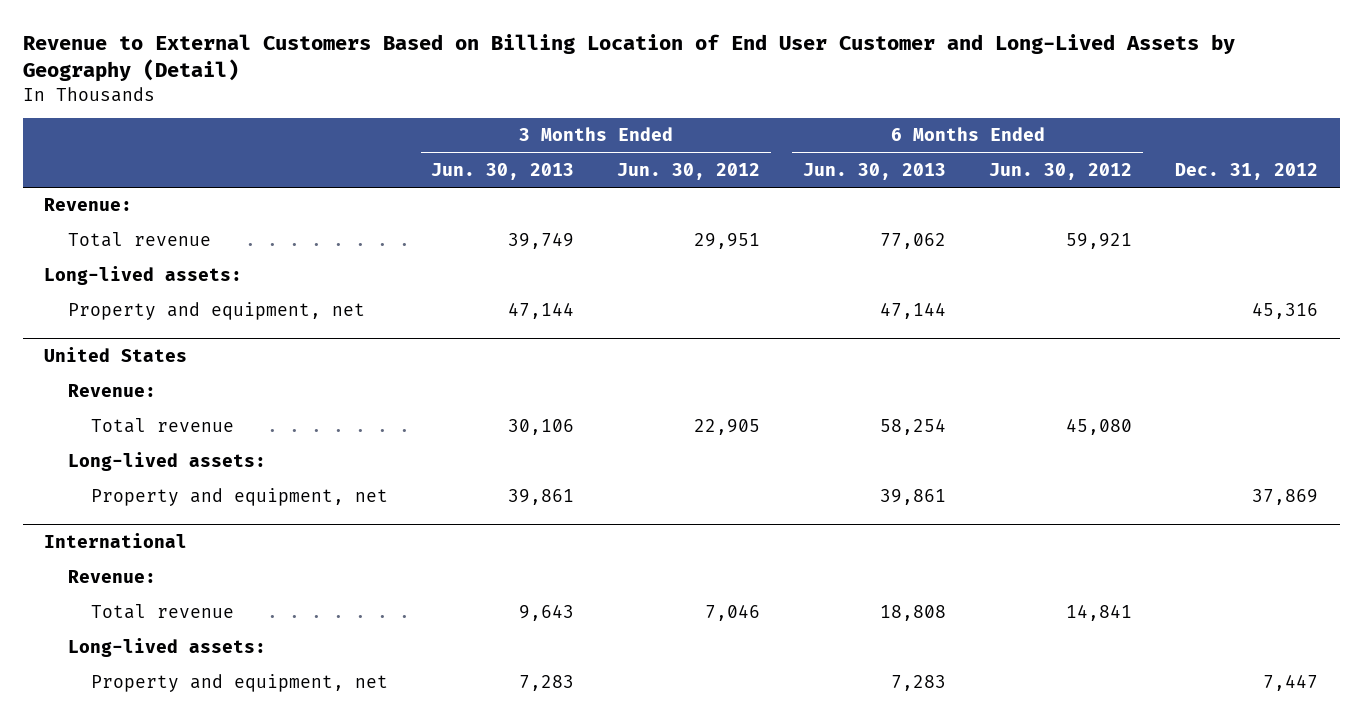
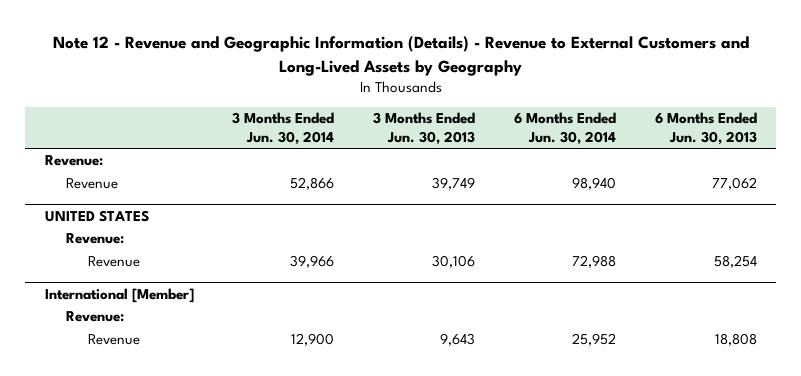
- Revenue to External Customers Based on Billing Location of End User Customer and Long-Lived Assets by Geography (Detail)
+ Note 12 - Revenue and Geographic Information (Details) - Revenue to External Customers and Long-Lived Assets by Geography
- | 3 Months Ended Jun. 30, 2013 | 3 Months Ended Jun. 30, 2012 | 6 Months Ended Jun. 30, 2013 | 6 Months Ended Jun. 30, 2012 | Dec. 31, 2012
+ | 3 Months Ended Jun. 30, 2014 | 3 Months Ended Jun. 30, 2013 | 6 Months Ended Jun. 30, 2014 | 6 Months Ended Jun. 30, 2013
- Total revenue | 39,749 | 29,951 | 77,062 | 59,921 |
- Long-lived assets:
- Property and equipment, net | 47,144 | | 47,144 | | 45,316
- United States
+ Revenue | 52,866 | 39,749 | 98,940 | 77,062
+ UNITED STATES
- Total revenue | 30,106 | 22,905 | 58,254 | 45,080 |
- Long-lived assets:
- Property and equipment, net | 39,861 | | 39,861 | | 37,869
- International
+ Revenue | 39,966 | 30,106 | 72,988 | 58,254
+ International [Member]
- Total revenue | 9,643 | 7,046 | 18,808 | 14,841 |
- Long-lived assets:
- Property and equipment, net | 7,283 | | 7,283 | | 7,447
+ Revenue | 12,900 | 9,643 | 25,952 | 18,808

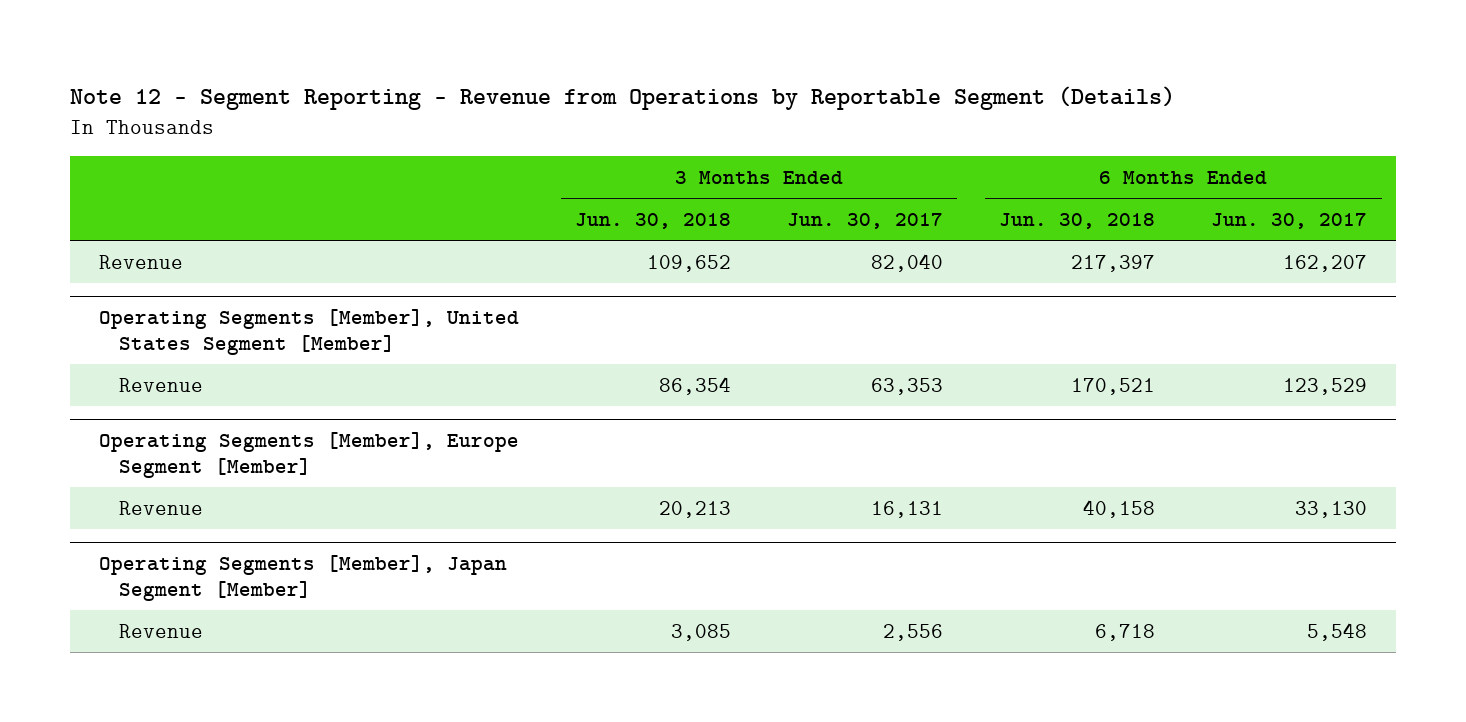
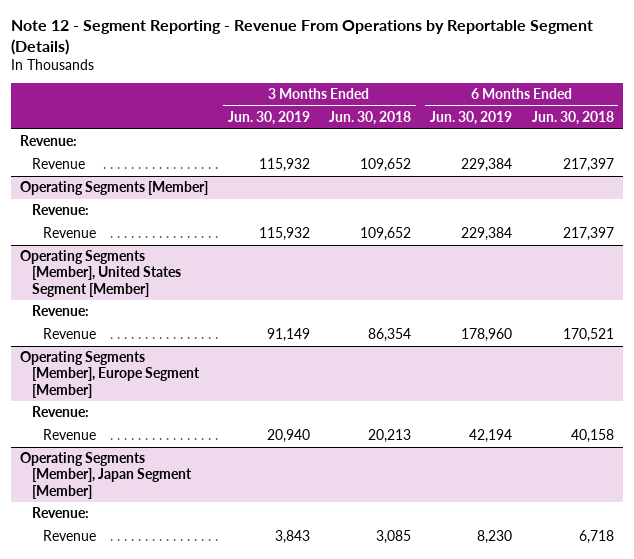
- Note 12 - Segment Reporting - Revenue from Operations by Reportable Segment (Details)
+ Note 12 - Segment Reporting - Revenue From Operations by Reportable Segment (Details)
- | 3 Months Ended Jun. 30, 2018 | 3 Months Ended Jun. 30, 2017 | 6 Months Ended Jun. 30, 2018 | 6 Months Ended Jun. 30, 2017
+ | 3 Months Ended Jun. 30, 2019 | 3 Months Ended Jun. 30, 2018 | 6 Months Ended Jun. 30, 2019 | 6 Months Ended Jun. 30, 2018
+ Revenue:
+ Operating Segments [Member]
+ Revenue:
+ Revenue | 115,932 | 109,652 | 229,384 | 217,397
@ Operating Segments [Member], United States Segment [Member]
+ Revenue:
@ Operating Segments [Member], Europe Segment [Member]
+ Revenue:
@ Operating Segments [Member], Japan Segment [Member]
+ Revenue:

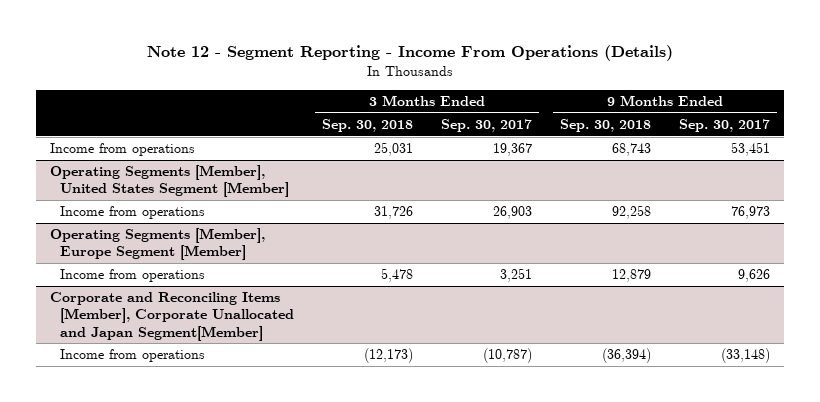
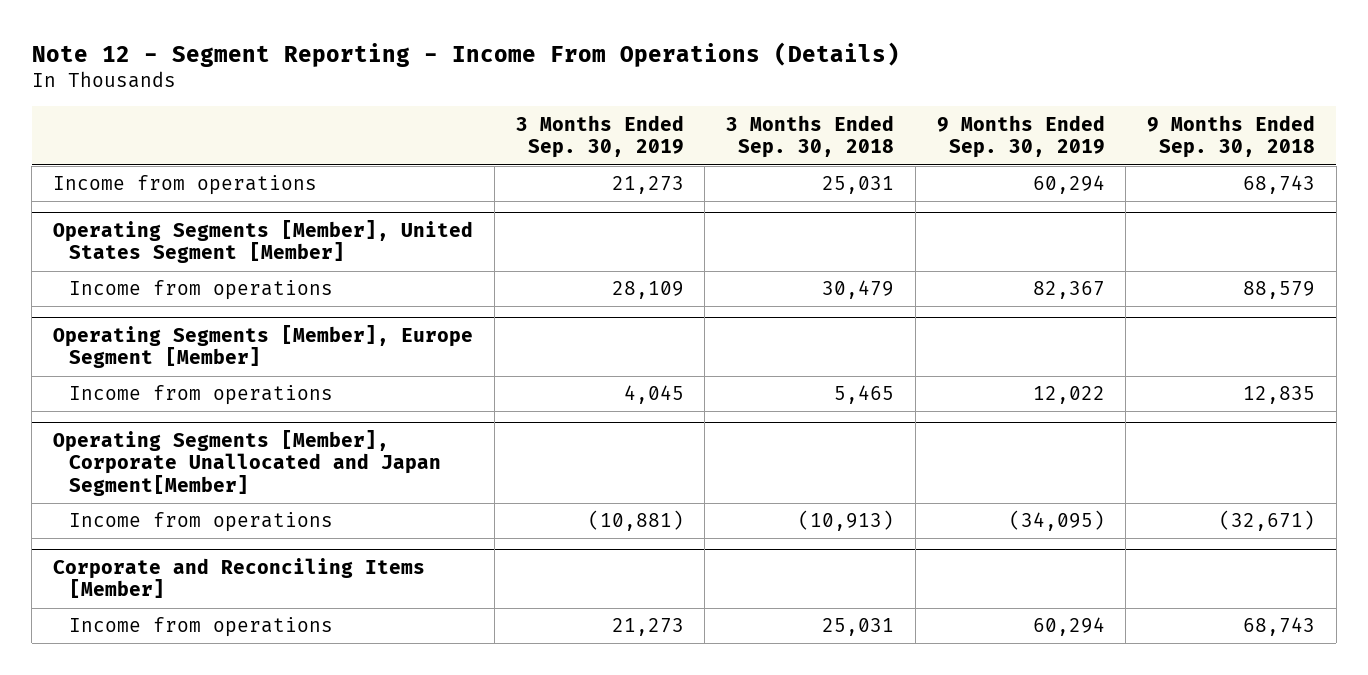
- | 3 Months Ended Sep. 30, 2018 | 3 Months Ended Sep. 30, 2017 | 9 Months Ended Sep. 30, 2018 | 9 Months Ended Sep. 30, 2017
+ | 3 Months Ended Sep. 30, 2019 | 3 Months Ended Sep. 30, 2018 | 9 Months Ended Sep. 30, 2019 | 9 Months Ended Sep. 30, 2018
@ Operating Segments [Member], United States Segment [Member]
- Income from operations | 31,726 | 26,903 | 92,258 | 76,973
+ Income from operations | 28,109 | 30,479 | 82,367 | 88,579
@ Operating Segments [Member], Europe Segment [Member]
- Income from operations | 5,478 | 3,251 | 12,879 | 9,626
- Corporate and Reconciling Items [Member], Corporate Unallocated and Japan Segment[Member]
- Income from operations | (12,173) | (10,787) | (36,394) | (33,148)
@ Operating Segments [Member], Europe Segment [Member]
+ Income from operations | 4,045 | 5,465 | 12,022 | 12,835
+ Operating Segments [Member], Corporate Unallocated and Japan Segment[Member]
+ Income from operations | (10,881) | (10,913) | (34,095) | (32,671)
+ Corporate and Reconciling Items [Member]
+ Income from operations | 21,273 | 25,031 | 60,294 | 68,743

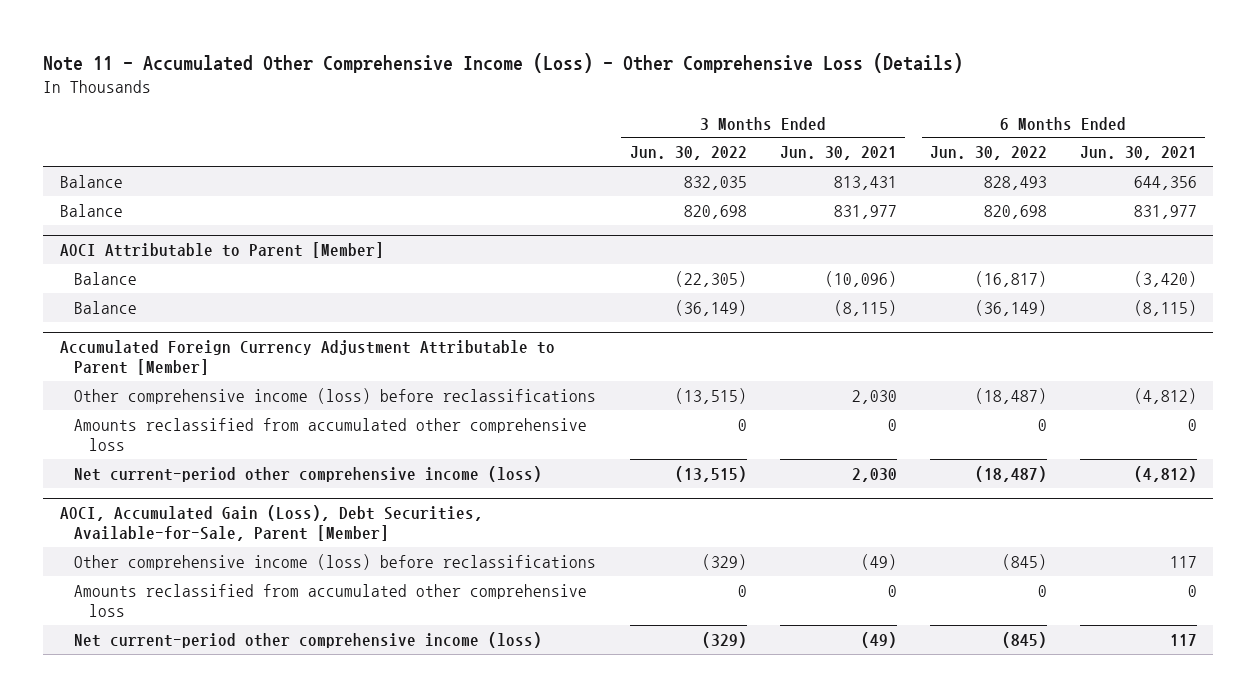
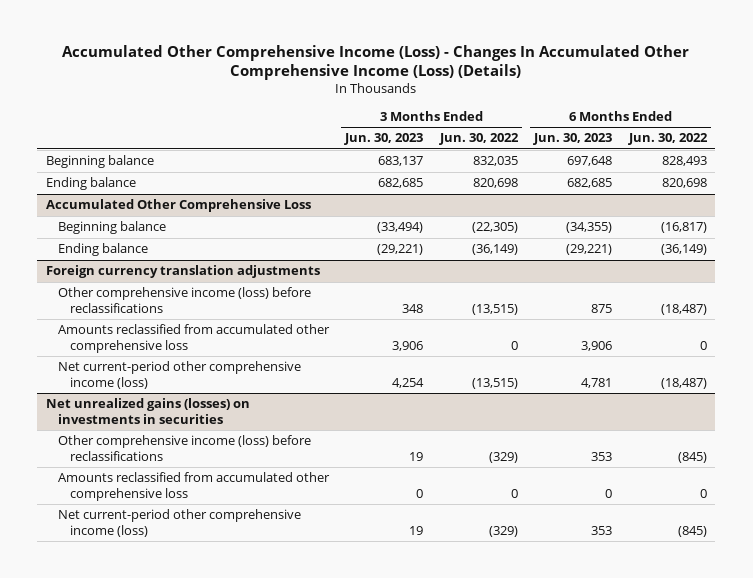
- Note 11 - Accumulated Other Comprehensive Income (Loss) - Other Comprehensive Loss (Details)
+ Accumulated Other Comprehensive Income (Loss) - Changes In Accumulated Other Comprehensive Income (Loss) (Details)
- | 3 Months Ended Jun. 30, 2022 | 3 Months Ended Jun. 30, 2021 | 6 Months Ended Jun. 30, 2022 | 6 Months Ended Jun. 30, 2021
+ | 3 Months Ended Jun. 30, 2023 | 3 Months Ended Jun. 30, 2022 | 6 Months Ended Jun. 30, 2023 | 6 Months Ended Jun. 30, 2022
- Balance | 832,035 | 813,431 | 828,493 | 644,356
- Balance | 820,698 | 831,977 | 820,698 | 831,977
- AOCI Attributable to Parent [Member]
- Balance | (22,305) | (10,096) | (16,817) | (3,420)
- Balance | (36,149) | (8,115) | (36,149) | (8,115)
- Accumulated Foreign Currency Adjustment Attributable to Parent [Member]
+ Beginning balance | 683,137 | 832,035 | 697,648 | 828,493
+ Ending balance | 682,685 | 820,698 | 682,685 | 820,698
+ Accumulated Other Comprehensive Loss
+ Beginning balance | (33,494) | (22,305) | (34,355) | (16,817)
+ Ending balance | (29,221) | (36,149) | (29,221) | (36,149)
+ Foreign currency translation adjustments
- AOCI, Accumulated Gain (Loss), Debt Securities, Available-for-Sale, Parent [Member]
+ Net unrealized gains (losses) on investments in securities

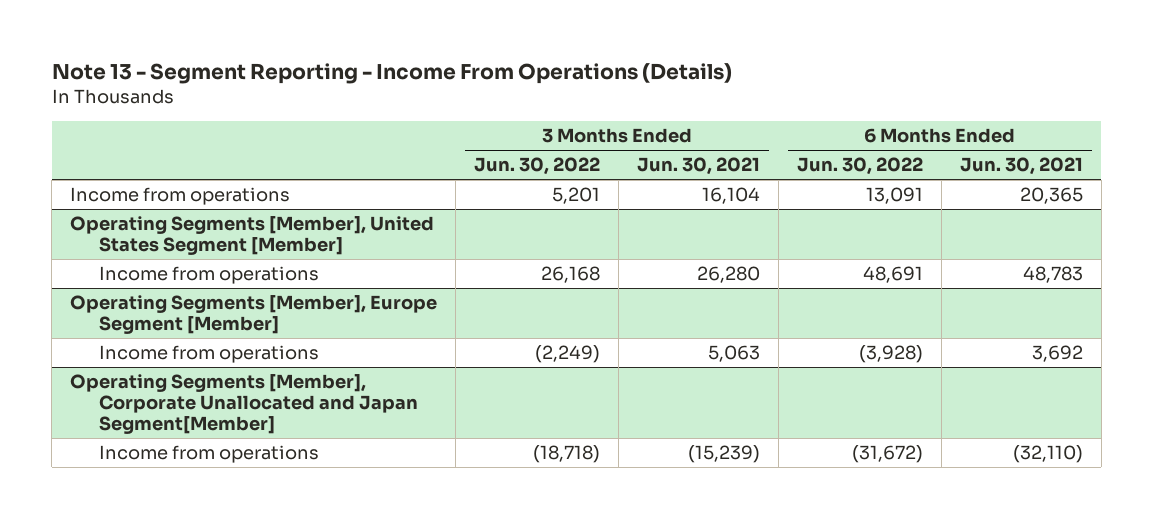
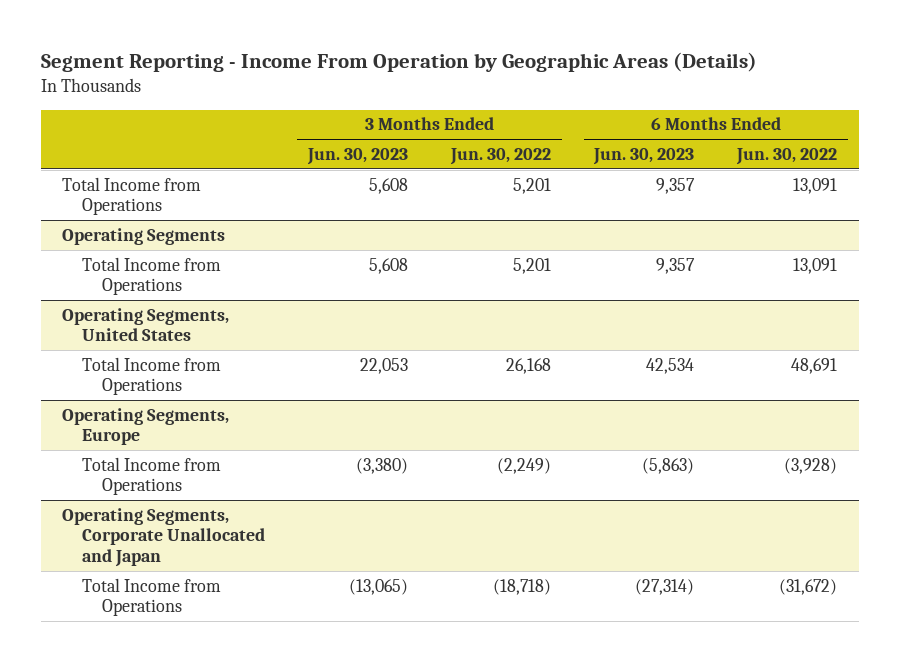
- Note 13 - Segment Reporting - Income From Operations (Details)
+ Segment Reporting - Income From Operation by Geographic Areas (Details)
- | 3 Months Ended Jun. 30, 2022 | 3 Months Ended Jun. 30, 2021 | 6 Months Ended Jun. 30, 2022 | 6 Months Ended Jun. 30, 2021
+ | 3 Months Ended Jun. 30, 2023 | 3 Months Ended Jun. 30, 2022 | 6 Months Ended Jun. 30, 2023 | 6 Months Ended Jun. 30, 2022
- Income from operations | 5,201 | 16,104 | 13,091 | 20,365
- Operating Segments [Member], United States Segment [Member]
- Income from operations | 26,168 | 26,280 | 48,691 | 48,783
- Operating Segments [Member], Europe Segment [Member]
- Income from operations | (2,249) | 5,063 | (3,928) | 3,692
- Operating Segments [Member], Corporate Unallocated and Japan Segment[Member]
- Income from operations | (18,718) | (15,239) | (31,672) | (32,110)
+ Total Income from Operations | 5,608 | 5,201 | 9,357 | 13,091
+ Operating Segments
+ Total Income from Operations | 5,608 | 5,201 | 9,357 | 13,091
+ Operating Segments, United States
+ Total Income from Operations | 22,053 | 26,168 | 42,534 | 48,691
+ Operating Segments, Europe
+ Total Income from Operations | (3,380) | (2,249) | (5,863) | (3,928)
+ Operating Segments, Corporate Unallocated and Japan
+ Total Income from Operations | (13,065) | (18,718) | (27,314) | (31,672)

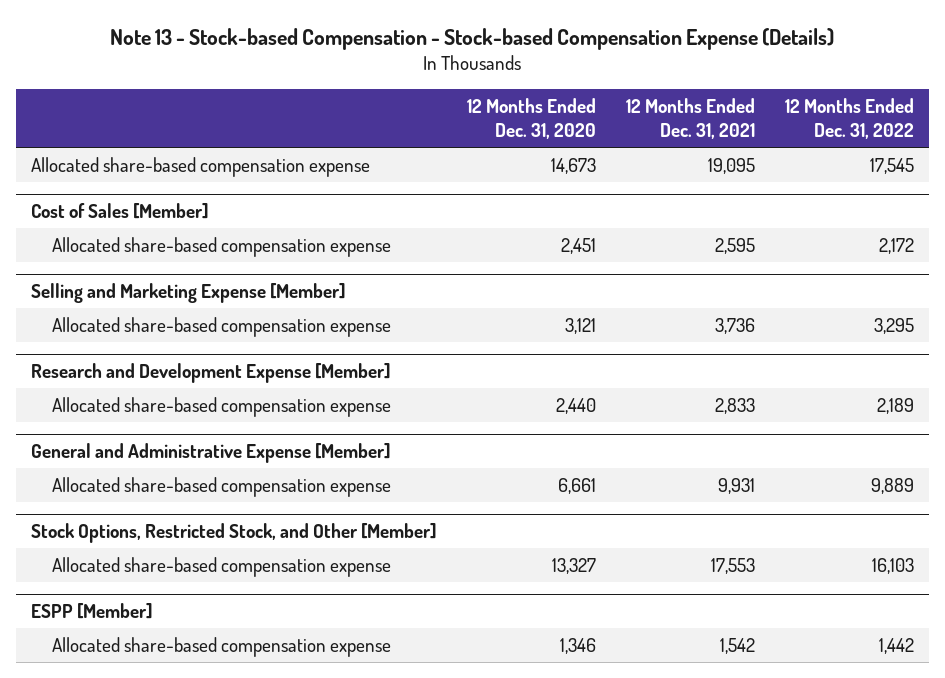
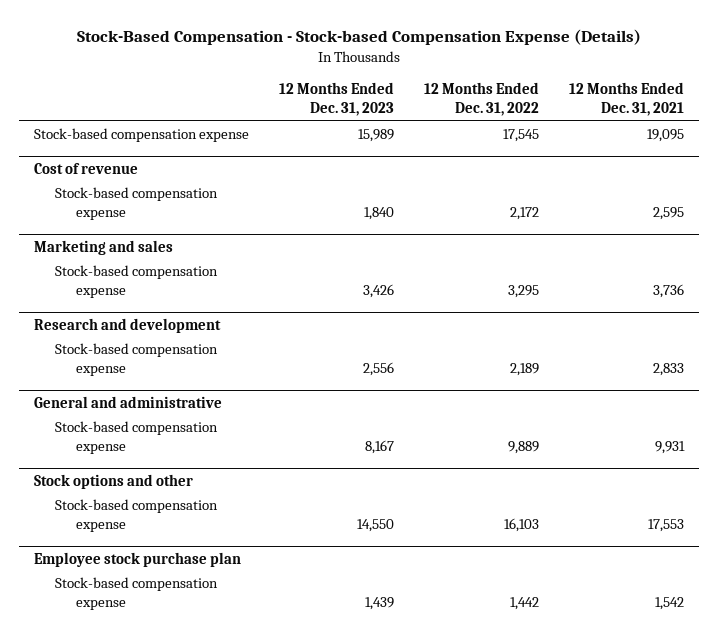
- Note 13 - Stock-based Compensation - Stock-based Compensation Expense (Details)
+ Stock-Based Compensation - Stock-based Compensation Expense (Details)
- | 12 Months Ended Dec. 31, 2020 | 12 Months Ended Dec. 31, 2021 | 12 Months Ended Dec. 31, 2022
+ | 12 Months Ended Dec. 31, 2023 | 12 Months Ended Dec. 31, 2022 | 12 Months Ended Dec. 31, 2021
- Allocated share-based compensation expense | 14,673 | 19,095 | 17,545
- Cost of Sales [Member]
- Allocated share-based compensation expense | 2,451 | 2,595 | 2,172
- Selling and Marketing Expense [Member]
- Allocated share-based compensation expense | 3,121 | 3,736 | 3,295
- Research and Development Expense [Member]
- Allocated share-based compensation expense | 2,440 | 2,833 | 2,189
- General and Administrative Expense [Member]
- Allocated share-based compensation expense | 6,661 | 9,931 | 9,889
- Stock Options, Restricted Stock, and Other [Member]
- Allocated share-based compensation expense | 13,327 | 17,553 | 16,103
- ESPP [Member]
- Allocated share-based compensation expense | 1,346 | 1,542 | 1,442
+ Stock-based compensation expense | 15,989 | 17,545 | 19,095
+ Cost of revenue
+ Stock-based compensation expense | 1,840 | 2,172 | 2,595
+ Marketing and sales
+ Stock-based compensation expense | 3,426 | 3,295 | 3,736
+ Research and development
+ Stock-based compensation expense | 2,556 | 2,189 | 2,833
+ General and administrative
+ Stock-based compensation expense | 8,167 | 9,889 | 9,931
+ Stock options and other
+ Stock-based compensation expense | 14,550 | 16,103 | 17,553
+ Employee stock purchase plan
+ Stock-based compensation expense | 1,439 | 1,442 | 1,542

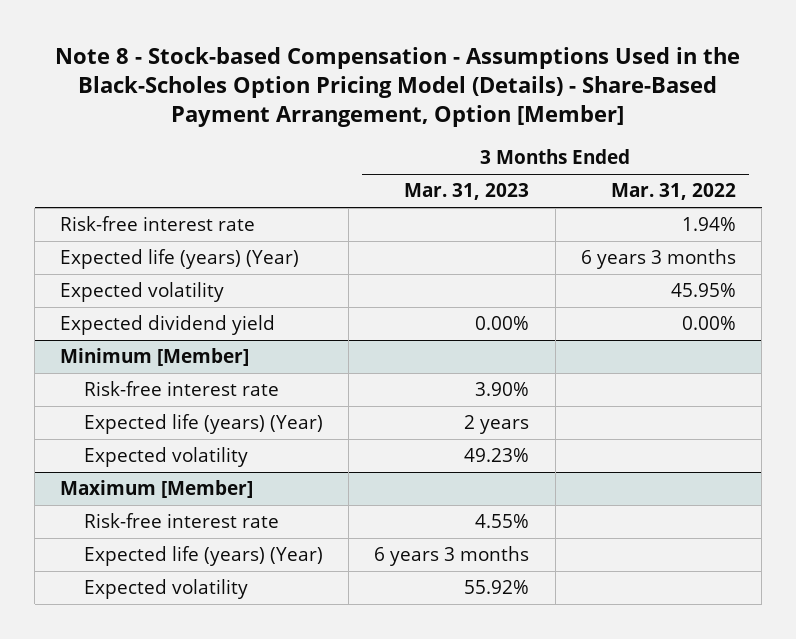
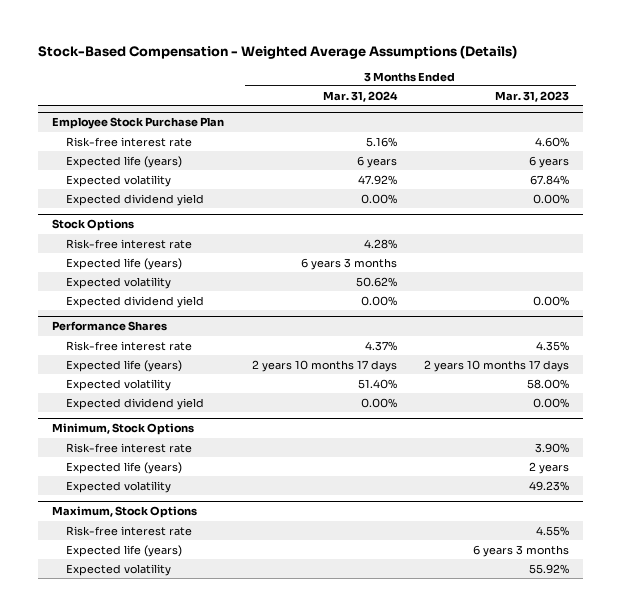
- Note 8 - Stock-based Compensation - Assumptions Used in the Black-Scholes Option Pricing Model (Details) - Share-Based Payment Arrangement, Option [Member]
+ Stock-Based Compensation - Weighted Average Assumptions (Details)
- | 3 Months Ended Mar. 31, 2023 | 3 Months Ended Mar. 31, 2022
+ | 3 Months Ended Mar. 31, 2024 | 3 Months Ended Mar. 31, 2023
+ Employee Stock Purchase Plan
+ Risk-free interest rate | 5.16% | 4.60%
+ Expected life (years) | 6 years | 6 years
+ Expected volatility | 47.92% | 67.84%
+ Expected dividend yield | 0.00% | 0.00%
+ Stock Options
- Expected life (years) (Year) | | 6 years 3 months
+ Expected life (years) | 6 years 3 months |
- Minimum [Member]
+ Performance Shares
+ Risk-free interest rate | 4.37% | 4.35%
+ Expected life (years) | 2 years 10 months 17 days | 2 years 10 months 17 days
+ Expected volatility | 51.40% | 58.00%
+ Expected dividend yield | 0.00% | 0.00%
+ Minimum, Stock Options
- Expected life (years) (Year) | 2 years |
+ Expected life (years) | | 2 years
- Maximum [Member]
+ Maximum, Stock Options
- Expected life (years) (Year) | 6 years 3 months |
+ Expected life (years) | | 6 years 3 months

